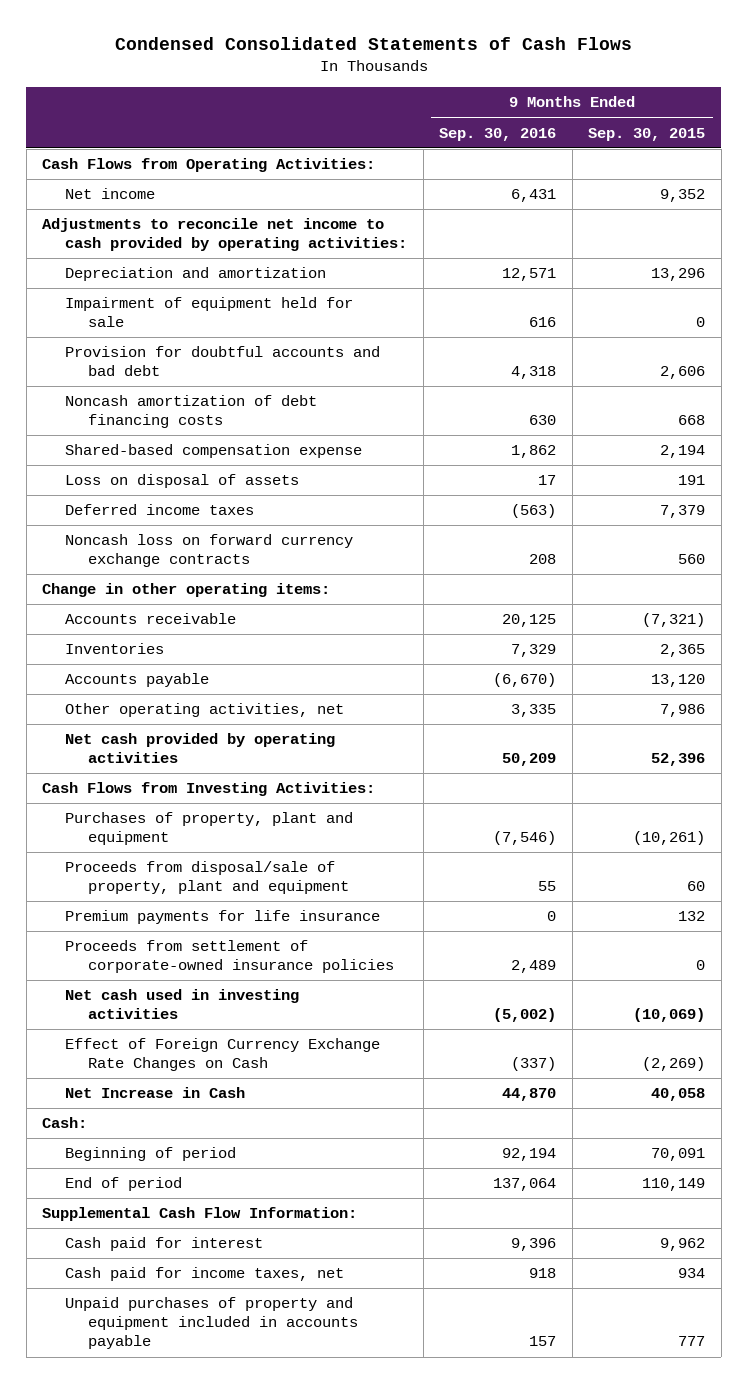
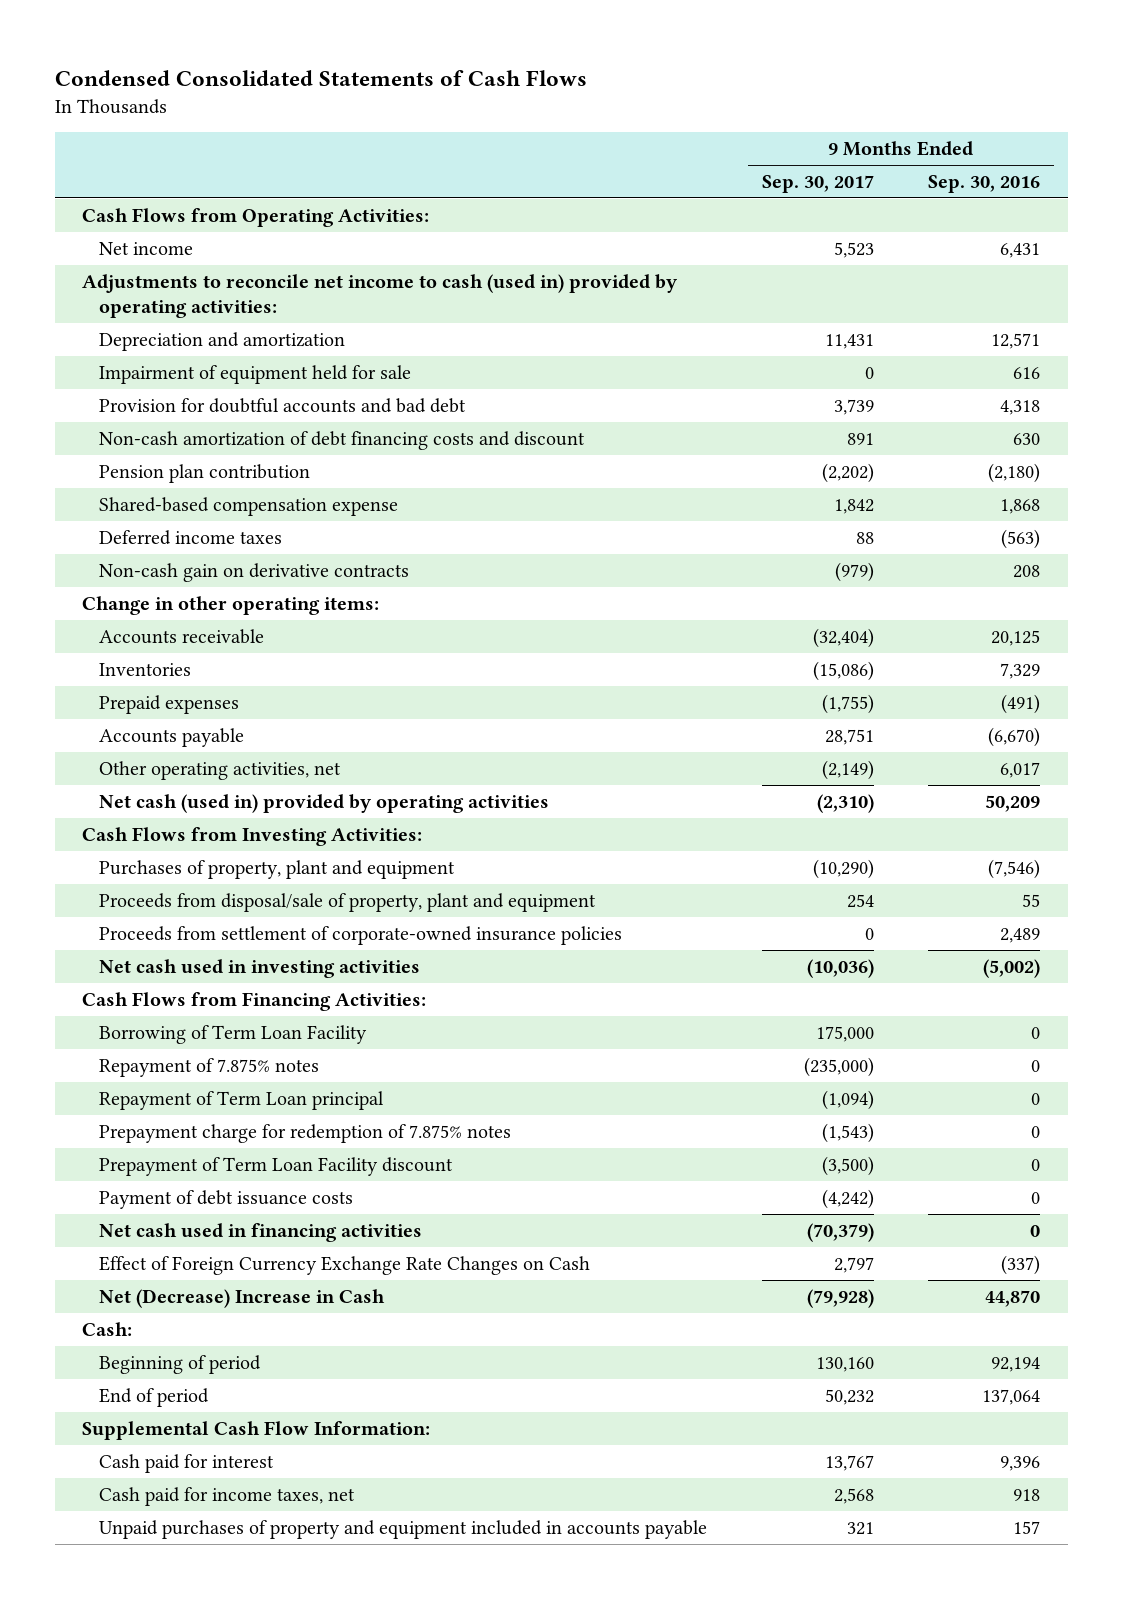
- | 9 Months Ended Sep. 30, 2016 | 9 Months Ended Sep. 30, 2015
+ | 9 Months Ended Sep. 30, 2017 | 9 Months Ended Sep. 30, 2016
- Adjustments to reconcile net income to cash provided by operating activities:
+ Adjustments to reconcile net income to cash (used in) provided by operating activities:
- Noncash amortization of debt financing costs | 630 | 668
- Shared-based compensation expense | 1,862 | 2,194
- Loss on disposal of assets | 17 | 191
+ Non-cash amortization of debt financing costs and discount | 891 | 630
+ Pension plan contribution | (2,202) | (2,180)
+ Shared-based compensation expense | 1,842 | 1,868
- Noncash loss on forward currency exchange contracts | 208 | 560
+ Non-cash gain on derivative contracts | (979) | 208
+ Prepaid expenses | (1,755) | (491)
- Other operating activities, net | 3,335 | 7,986
- Net cash provided by operating activities | 50,209 | 52,396
+ Other operating activities, net | (2,149) | 6,017
+ Net cash (used in) provided by operating activities | (2,310) | 50,209
- Premium payments for life insurance | 0 | 132
+ Cash Flows from Financing Activities:
+ Borrowing of Term Loan Facility | 175,000 | 0
+ Repayment of 7.875% notes | (235,000) | 0
+ Repayment of Term Loan principal | (1,094) | 0
+ Prepayment charge for redemption of 7.875% notes | (1,543) | 0
+ Prepayment of Term Loan Facility discount | (3,500) | 0
+ Payment of debt issuance costs | (4,242) | 0
+ Net cash used in financing activities | (70,379) | 0
- Net Increase in Cash | 44,870 | 40,058
+ Net (Decrease) Increase in Cash | (79,928) | 44,870

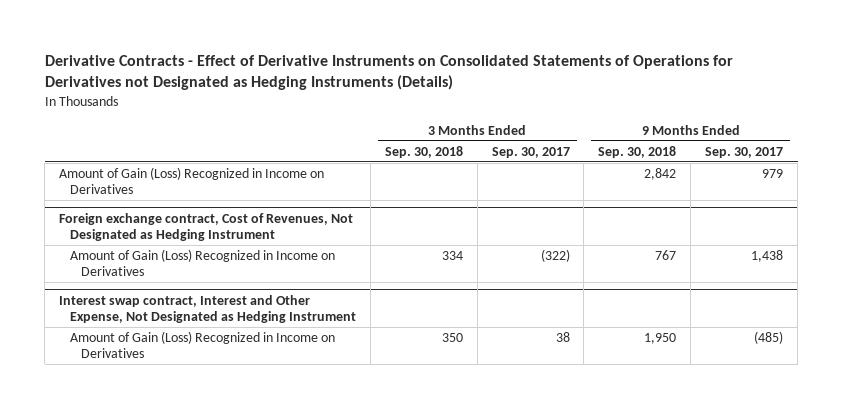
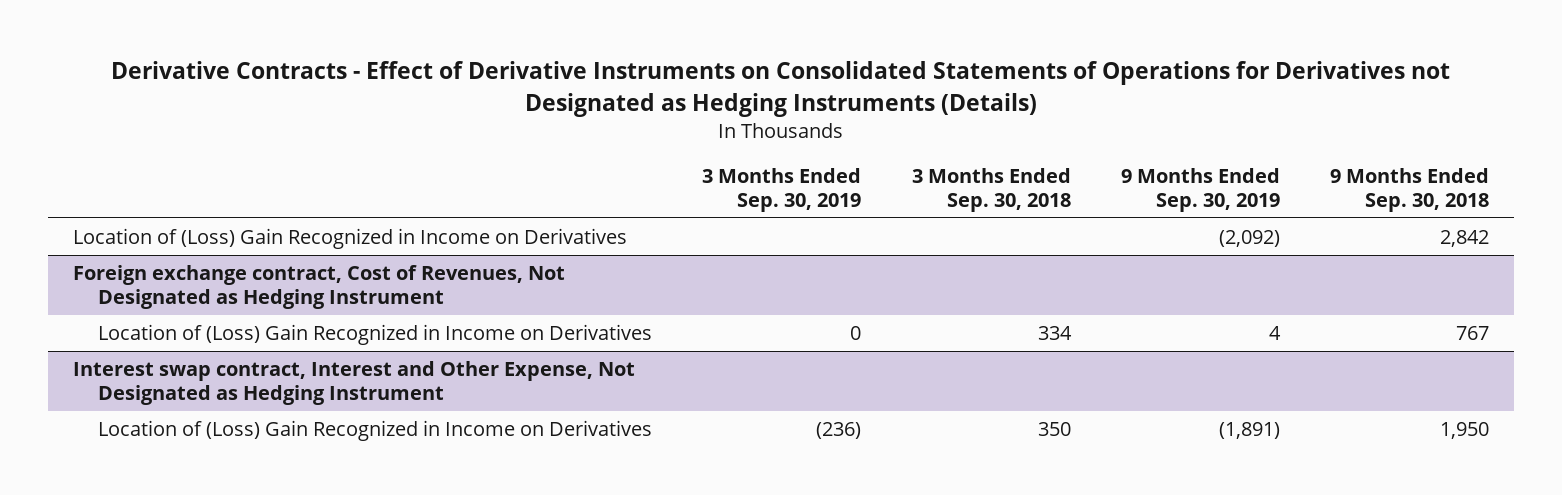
- | 3 Months Ended Sep. 30, 2018 | 3 Months Ended Sep. 30, 2017 | 9 Months Ended Sep. 30, 2018 | 9 Months Ended Sep. 30, 2017
+ | 3 Months Ended Sep. 30, 2019 | 3 Months Ended Sep. 30, 2018 | 9 Months Ended Sep. 30, 2019 | 9 Months Ended Sep. 30, 2018
- Amount of Gain (Loss) Recognized in Income on Derivatives | | | 2,842 | 979
+ Location of (Loss) Gain Recognized in Income on Derivatives | | | (2,092) | 2,842
@ Foreign exchange contract, Cost of Revenues, Not Designated as Hedging Instrument
- Amount of Gain (Loss) Recognized in Income on Derivatives | 334 | (322) | 767 | 1,438
+ Location of (Loss) Gain Recognized in Income on Derivatives | 0 | 334 | 4 | 767
@ Interest swap contract, Interest and Other Expense, Not Designated as Hedging Instrument
- Amount of Gain (Loss) Recognized in Income on Derivatives | 350 | 38 | 1,950 | (485)
+ Location of (Loss) Gain Recognized in Income on Derivatives | (236) | 350 | (1,891) | 1,950

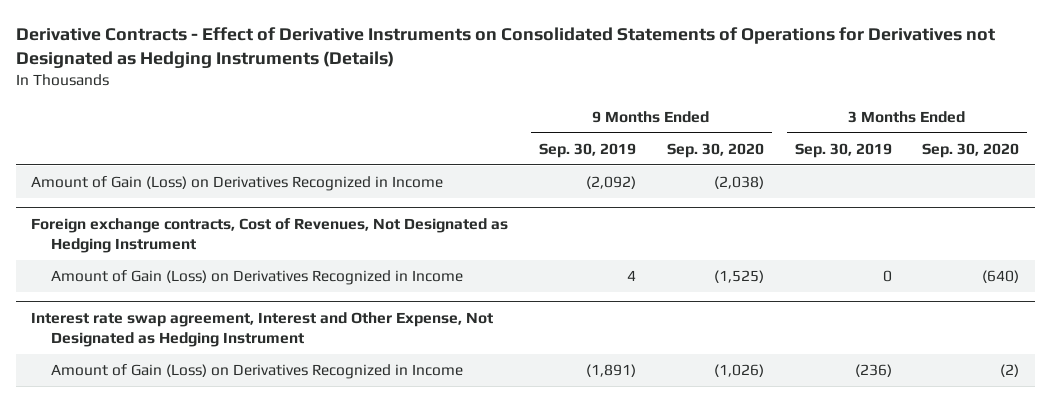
- | 3 Months Ended Sep. 30, 2019 | 3 Months Ended Sep. 30, 2018 | 9 Months Ended Sep. 30, 2019 | 9 Months Ended Sep. 30, 2018
+ | 9 Months Ended Sep. 30, 2019 | 9 Months Ended Sep. 30, 2020 | 3 Months Ended Sep. 30, 2019 | 3 Months Ended Sep. 30, 2020
- Location of (Loss) Gain Recognized in Income on Derivatives | | | (2,092) | 2,842
- Foreign exchange contract, Cost of Revenues, Not Designated as Hedging Instrument
- Location of (Loss) Gain Recognized in Income on Derivatives | 0 | 334 | 4 | 767
- Interest swap contract, Interest and Other Expense, Not Designated as Hedging Instrument
- Location of (Loss) Gain Recognized in Income on Derivatives | (236) | 350 | (1,891) | 1,950
+ Amount of Gain (Loss) on Derivatives Recognized in Income | (2,092) | (2,038) | |
+ Foreign exchange contracts, Cost of Revenues, Not Designated as Hedging Instrument
+ Amount of Gain (Loss) on Derivatives Recognized in Income | 4 | (1,525) | 0 | (640)
+ Interest rate swap agreement, Interest and Other Expense, Not Designated as Hedging Instrument
+ Amount of Gain (Loss) on Derivatives Recognized in Income | (1,891) | (1,026) | (236) | (2)

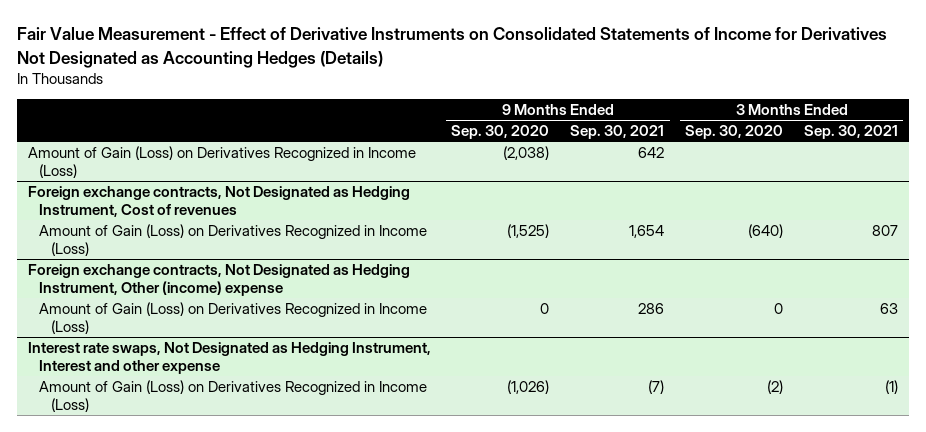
- Derivative Contracts - Effect of Derivative Instruments on Consolidated Statements of Operations for Derivatives not Designated as Hedging Instruments (Details)
+ Fair Value Measurement - Effect of Derivative Instruments on Consolidated Statements of Income for Derivatives Not Designated as Accounting Hedges (Details)
- | 9 Months Ended Sep. 30, 2019 | 9 Months Ended Sep. 30, 2020 | 3 Months Ended Sep. 30, 2019 | 3 Months Ended Sep. 30, 2020
+ | 9 Months Ended Sep. 30, 2020 | 9 Months Ended Sep. 30, 2021 | 3 Months Ended Sep. 30, 2020 | 3 Months Ended Sep. 30, 2021
- Amount of Gain (Loss) on Derivatives Recognized in Income | (2,092) | (2,038) | |
- Foreign exchange contracts, Cost of Revenues, Not Designated as Hedging Instrument
- Amount of Gain (Loss) on Derivatives Recognized in Income | 4 | (1,525) | 0 | (640)
- Interest rate swap agreement, Interest and Other Expense, Not Designated as Hedging Instrument
- Amount of Gain (Loss) on Derivatives Recognized in Income | (1,891) | (1,026) | (236) | (2)
+ Amount of Gain (Loss) on Derivatives Recognized in Income (Loss) | (2,038) | 642 | |
+ Foreign exchange contracts, Not Designated as Hedging Instrument, Cost of revenues
+ Amount of Gain (Loss) on Derivatives Recognized in Income (Loss) | (1,525) | 1,654 | (640) | 807
+ Foreign exchange contracts, Not Designated as Hedging Instrument, Other (income) expense
+ Amount of Gain (Loss) on Derivatives Recognized in Income (Loss) | 0 | 286 | 0 | 63
+ Interest rate swaps, Not Designated as Hedging Instrument, Interest and other expense
+ Amount of Gain (Loss) on Derivatives Recognized in Income (Loss) | (1,026) | (7) | (2) | (1)

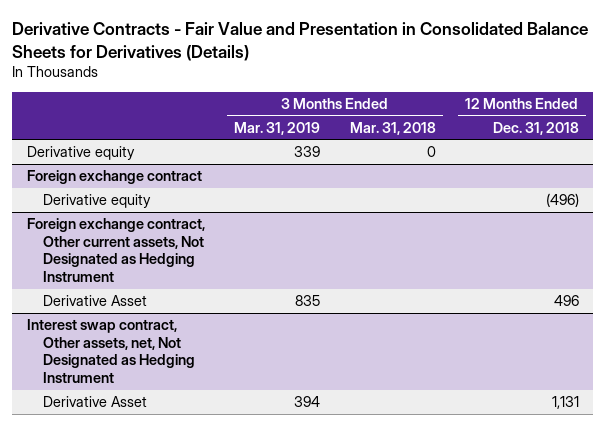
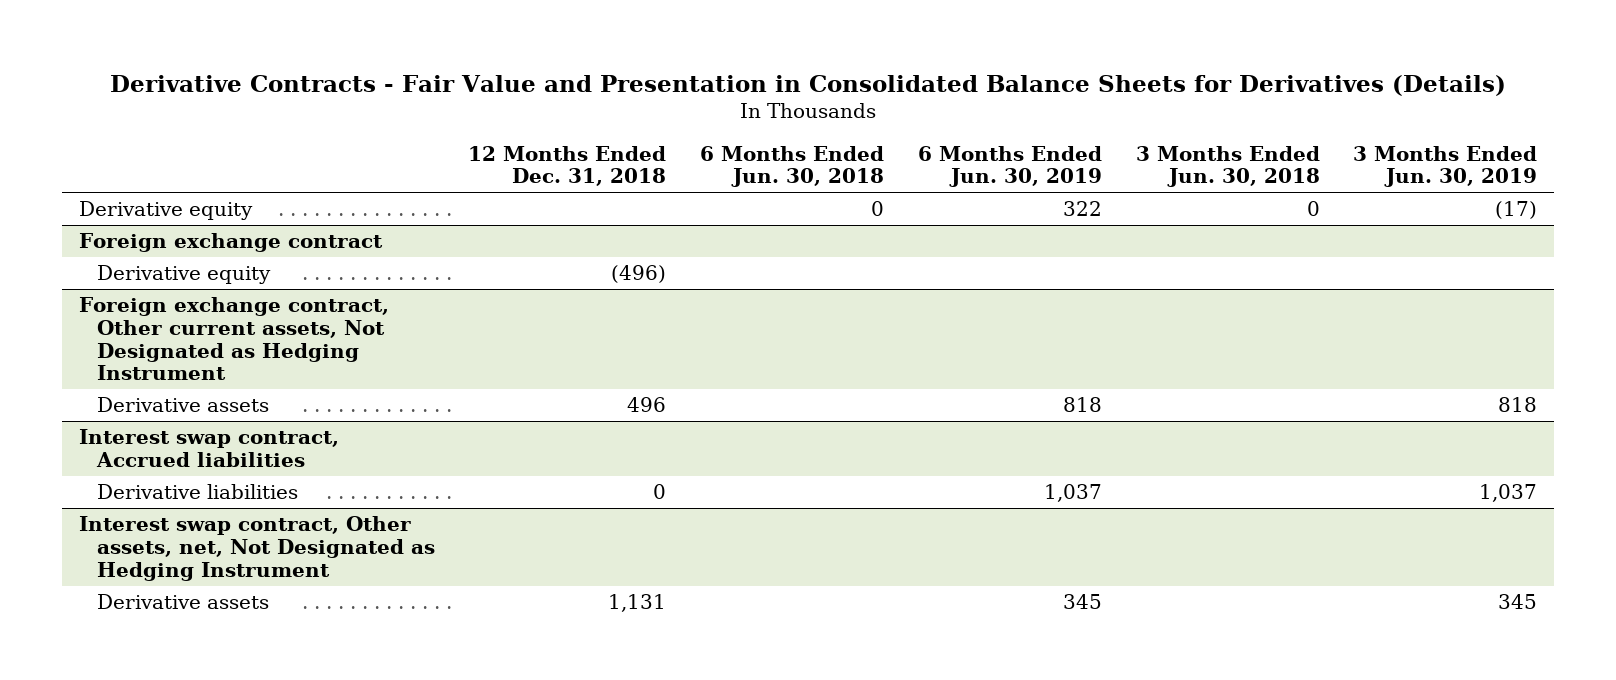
- | 3 Months Ended Mar. 31, 2019 | 3 Months Ended Mar. 31, 2018 | 12 Months Ended Dec. 31, 2018
+ | 12 Months Ended Dec. 31, 2018 | 6 Months Ended Jun. 30, 2018 | 6 Months Ended Jun. 30, 2019 | 3 Months Ended Jun. 30, 2018 | 3 Months Ended Jun. 30, 2019
@ Foreign exchange contract, Other current assets, Not Designated as Hedging Instrument
- Derivative Asset | 835 | | 496
+ Derivative assets | 496 | | 818 | | 818
+ Interest swap contract, Accrued liabilities
+ Derivative liabilities | 0 | | 1,037 | | 1,037
@ Interest swap contract, Other assets, net, Not Designated as Hedging Instrument
- Derivative Asset | 394 | | 1,131
+ Derivative assets | 1,131 | | 345 | | 345

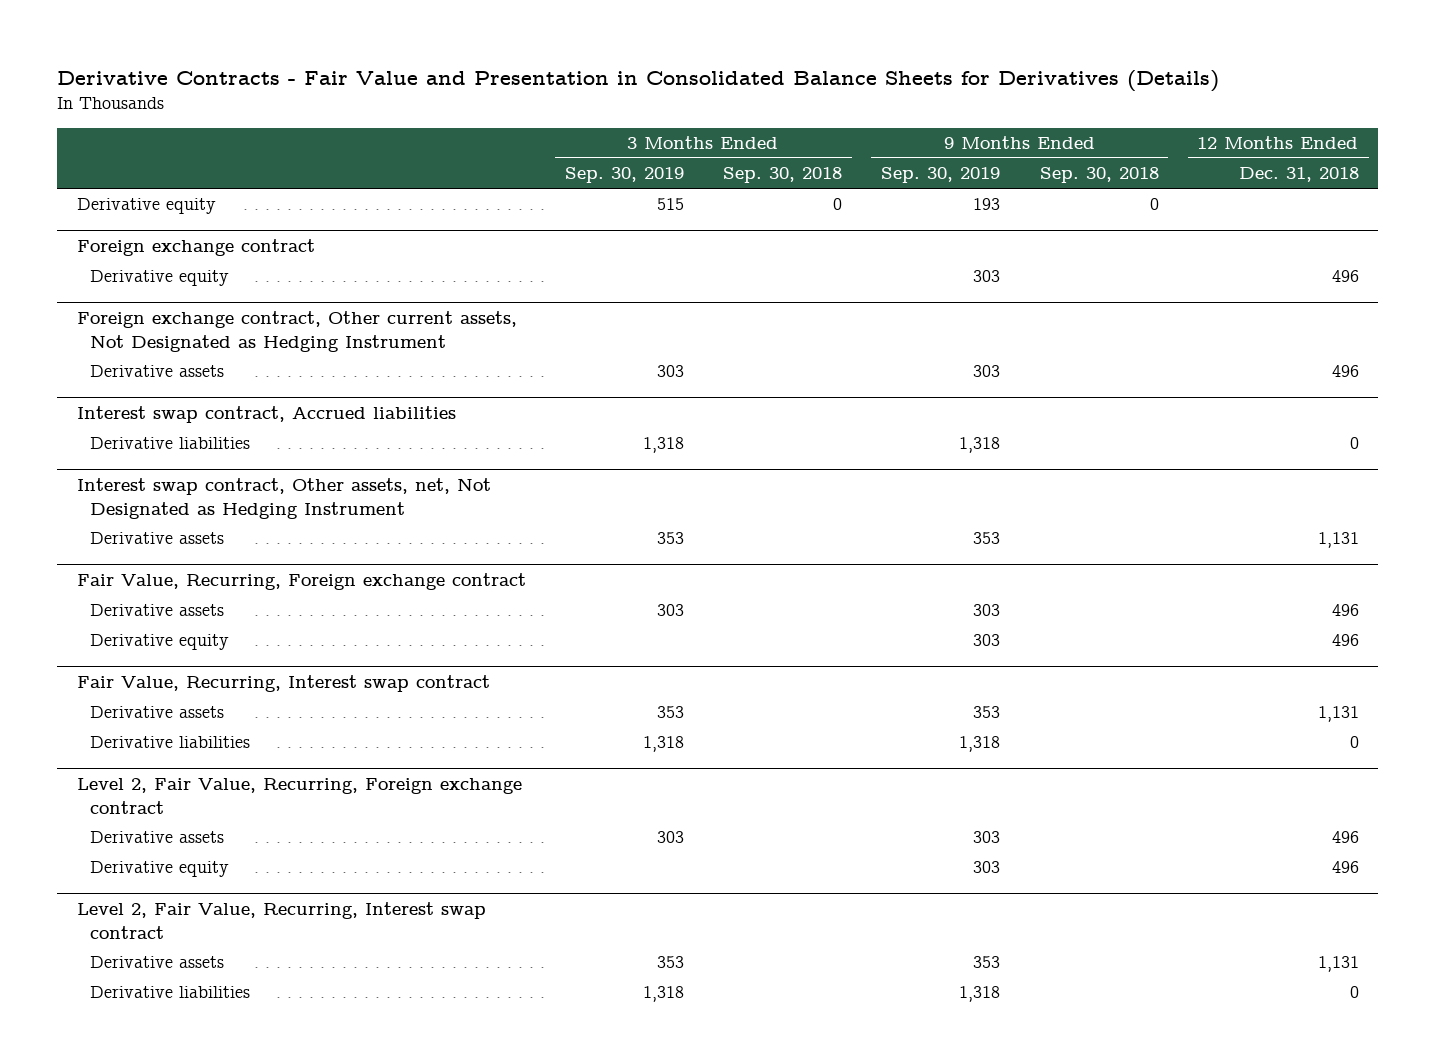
- | 12 Months Ended Dec. 31, 2018 | 6 Months Ended Jun. 30, 2018 | 6 Months Ended Jun. 30, 2019 | 3 Months Ended Jun. 30, 2018 | 3 Months Ended Jun. 30, 2019
+ | 3 Months Ended Sep. 30, 2019 | 3 Months Ended Sep. 30, 2018 | 9 Months Ended Sep. 30, 2019 | 9 Months Ended Sep. 30, 2018 | 12 Months Ended Dec. 31, 2018
@ Foreign exchange contract
- Derivative equity | (496) | | | |
+ Derivative equity | | | 303 | | 496
+ Fair Value, Recurring, Foreign exchange contract
+ Derivative assets | 303 | | 303 | | 496
+ Derivative equity | | | 303 | | 496
+ Fair Value, Recurring, Interest swap contract
+ Derivative assets | 353 | | 353 | | 1,131
+ Derivative liabilities | 1,318 | | 1,318 | | 0
+ Level 2, Fair Value, Recurring, Foreign exchange contract
+ Derivative assets | 303 | | 303 | | 496
+ Derivative equity | | | 303 | | 496
+ Level 2, Fair Value, Recurring, Interest swap contract
+ Derivative assets | 353 | | 353 | | 1,131
+ Derivative liabilities | 1,318 | | 1,318 | | 0

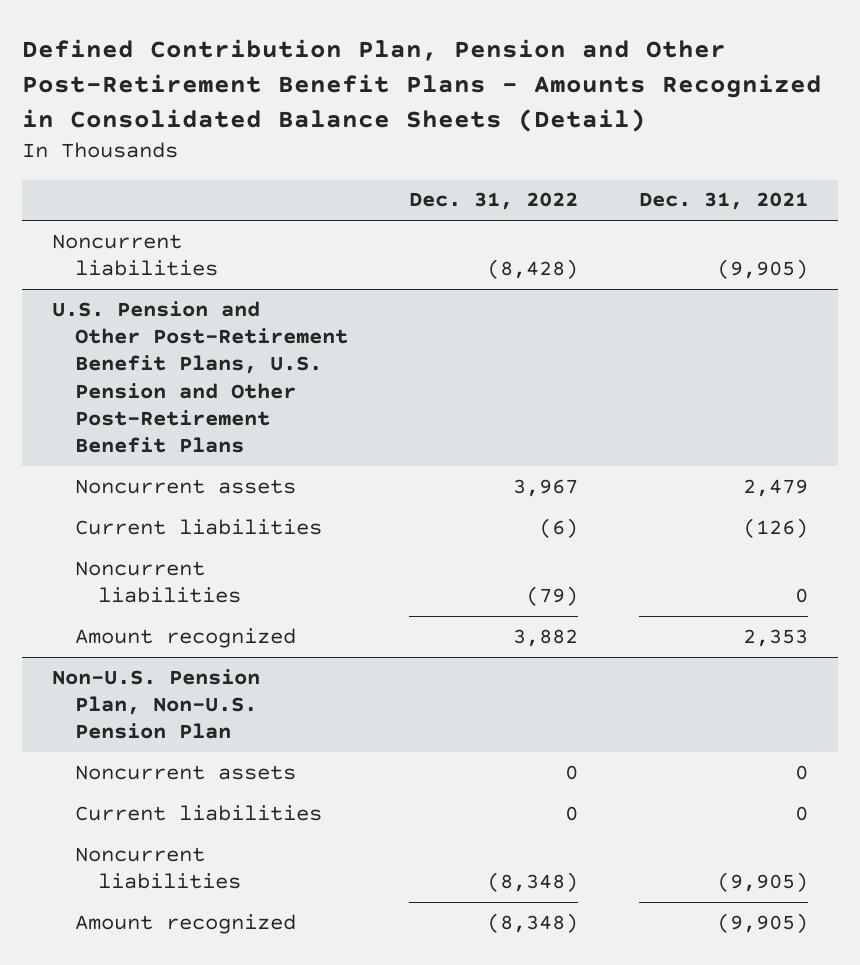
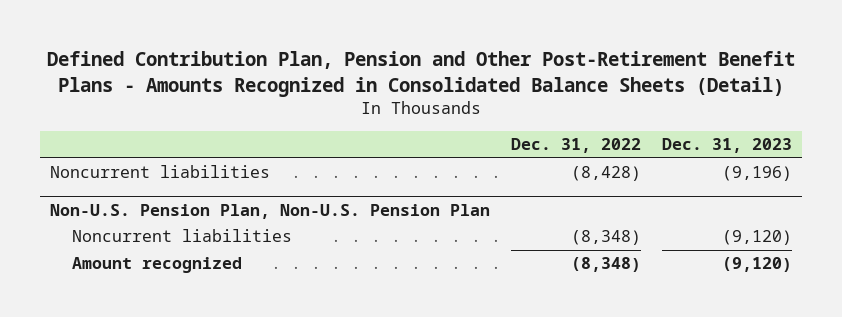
- | Dec. 31, 2022 | Dec. 31, 2021
+ | Dec. 31, 2022 | Dec. 31, 2023
- U.S. Pension and Other Post-Retirement Benefit Plans, U.S. Pension and Other Post-Retirement Benefit Plans
- Noncurrent assets | 3,967 | 2,479
- Current liabilities | (6) | (126)
- Noncurrent liabilities | (79) | 0
- Amount recognized | 3,882 | 2,353
@ Non-U.S. Pension Plan, Non-U.S. Pension Plan
- Noncurrent assets | 0 | 0
- Current liabilities | 0 | 0

